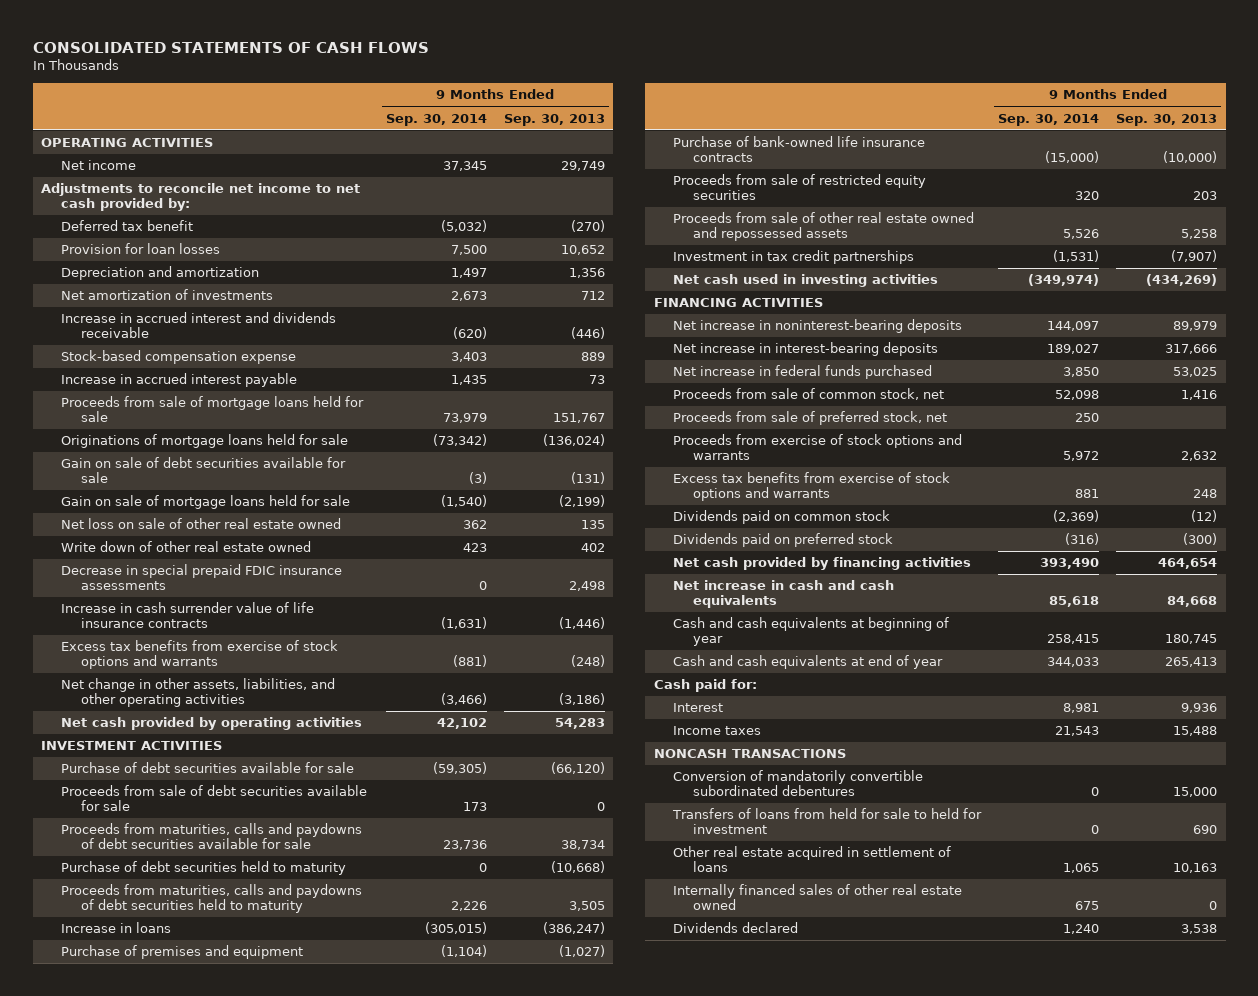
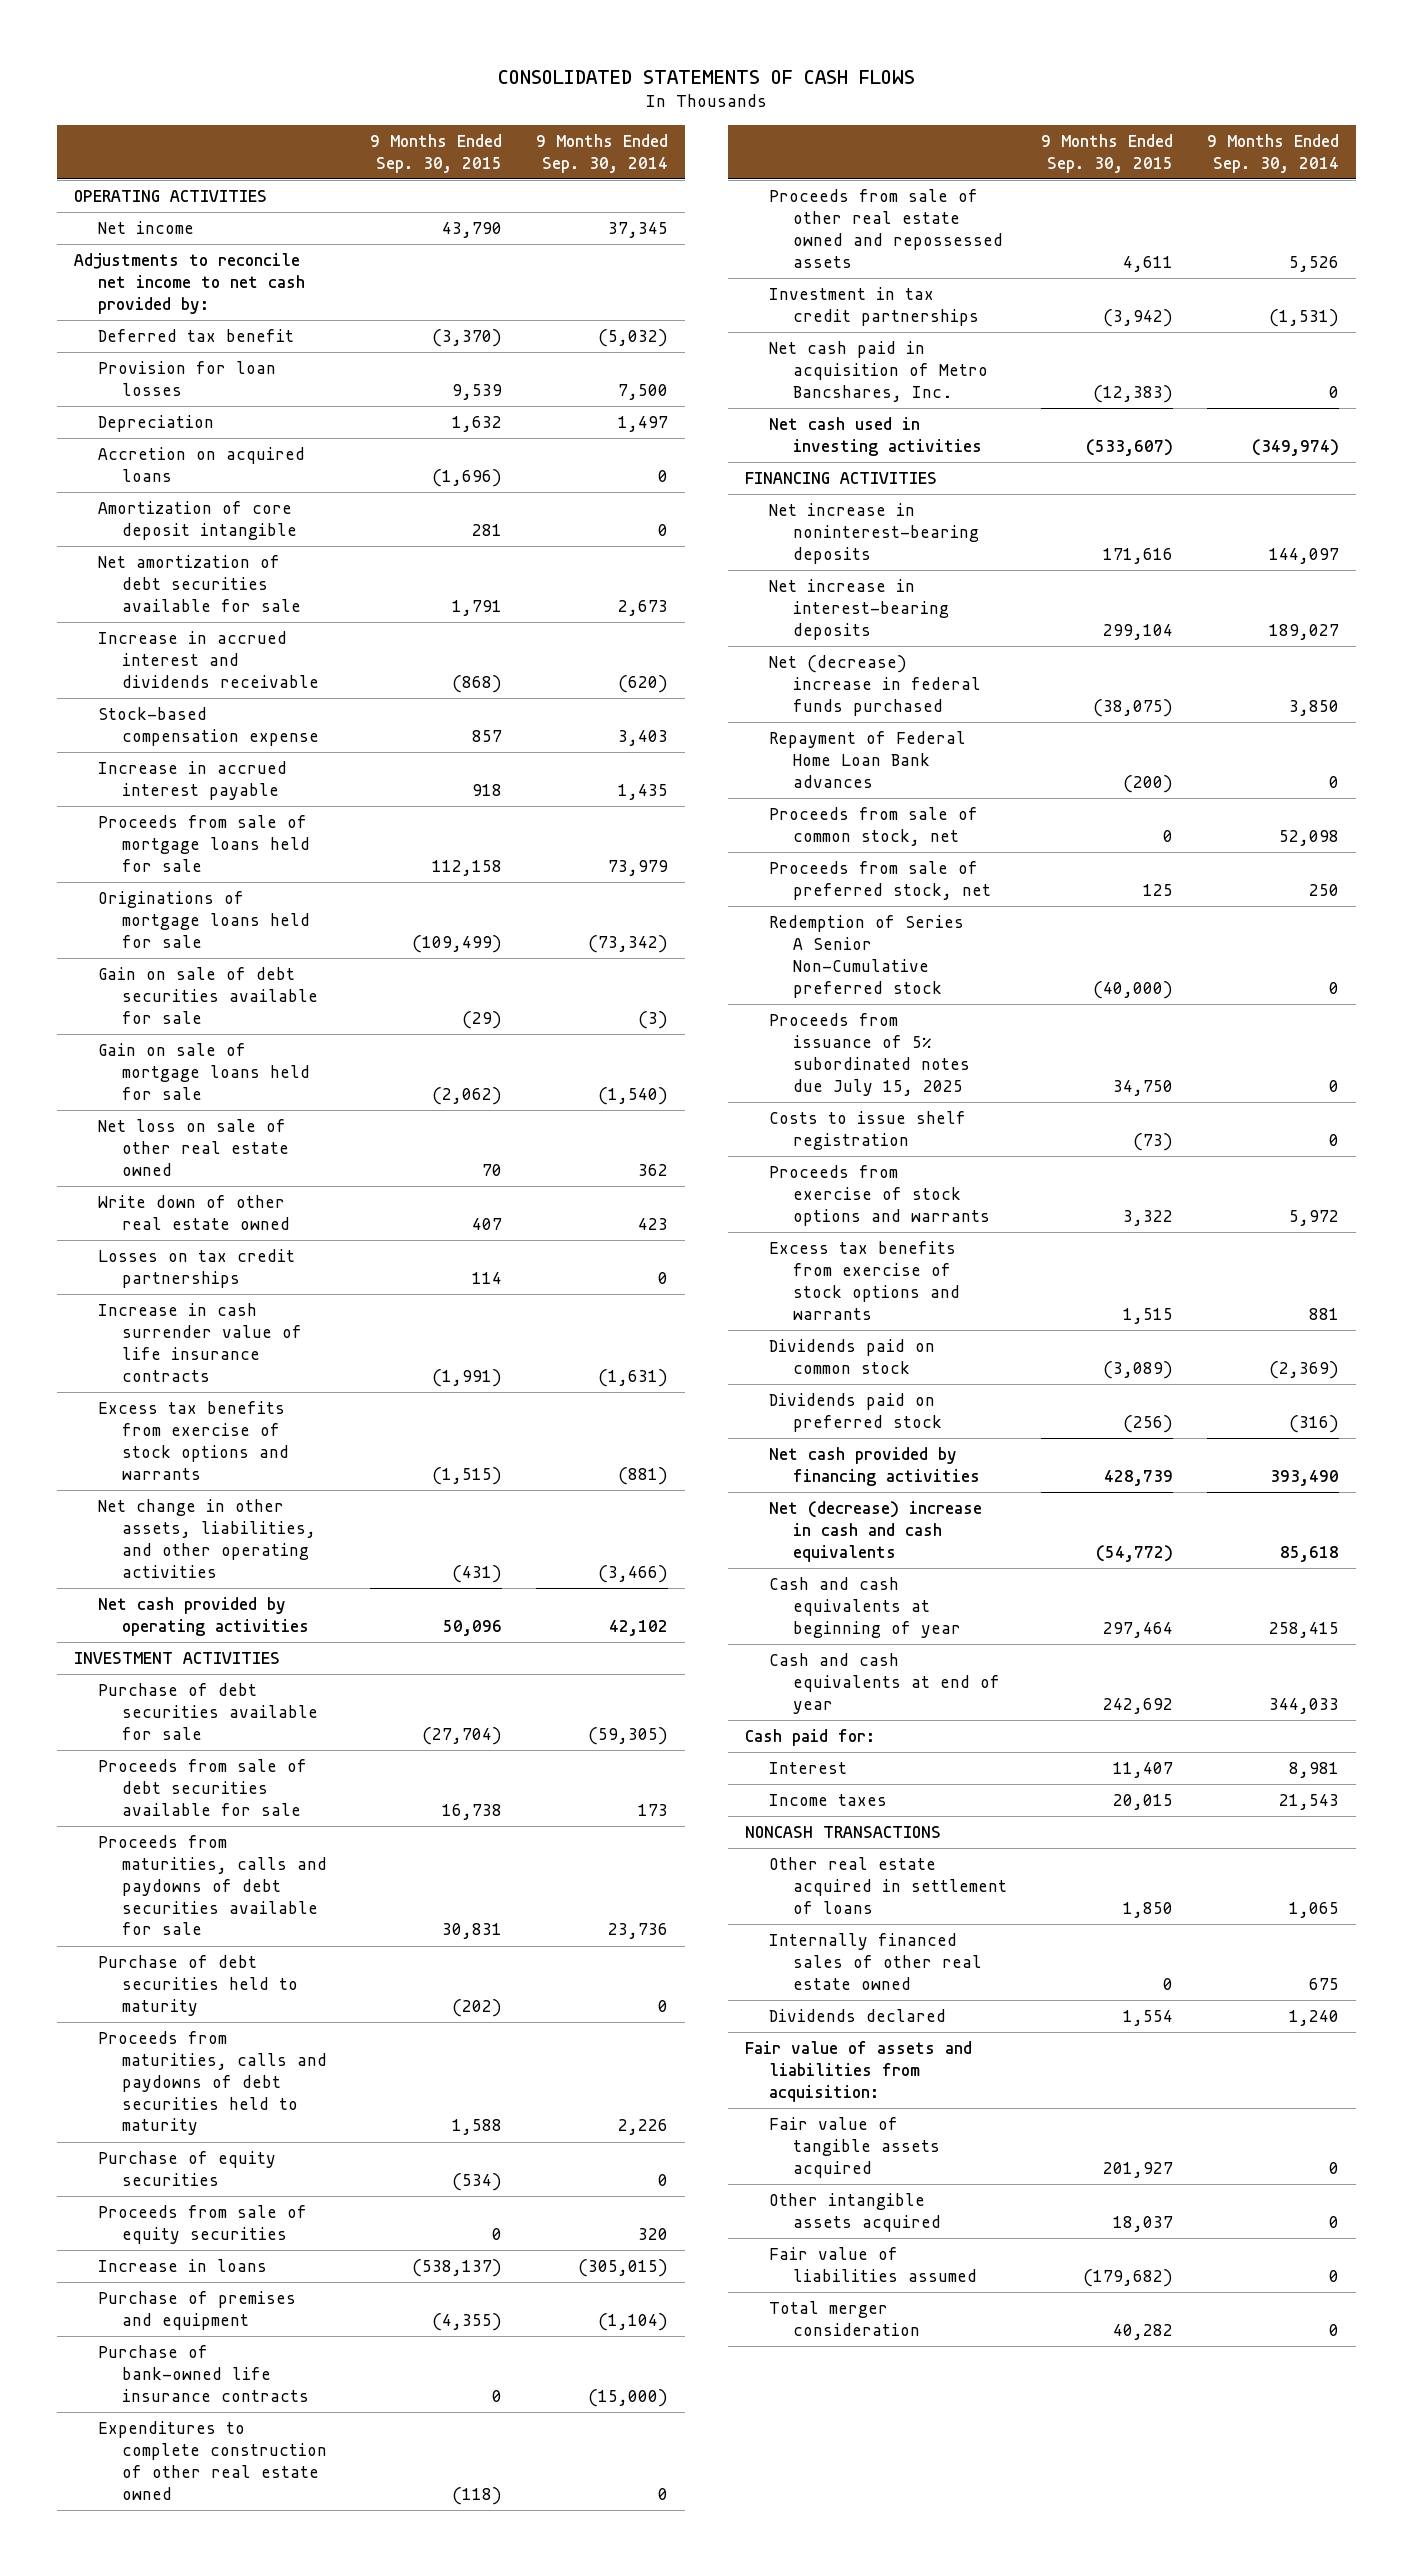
- | 9 Months Ended Sep. 30, 2014 | 9 Months Ended Sep. 30, 2013
+ | 9 Months Ended Sep. 30, 2015 | 9 Months Ended Sep. 30, 2014
- Depreciation and amortization | 1,497 | 1,356
- Net amortization of investments | 2,673 | 712
+ Depreciation | 1,632 | 1,497
+ Accretion on acquired loans | (1,696) | 0
+ Amortization of core deposit intangible | 281 | 0
+ Net amortization of debt securities available for sale | 1,791 | 2,673
- Decrease in special prepaid FDIC insurance assessments | 0 | 2,498
+ Losses on tax credit partnerships | 114 | 0
+ Purchase of equity securities | (534) | 0
+ Proceeds from sale of equity securities | 0 | 320
- Proceeds from sale of restricted equity securities | 320 | 203
+ Expenditures to complete construction of other real estate owned | (118) | 0
+ Net cash paid in acquisition of Metro Bancshares, Inc. | (12,383) | 0
- Net increase in federal funds purchased | 3,850 | 53,025
+ Net (decrease) increase in federal funds purchased | (38,075) | 3,850
+ Repayment of Federal Home Loan Bank advances | (200) | 0
+ Redemption of Series A Senior Non-Cumulative preferred stock | (40,000) | 0
+ Proceeds from issuance of 5% subordinated notes due July 15, 2025 | 34,750 | 0
+ Costs to issue shelf registration | (73) | 0
- Net increase in cash and cash equivalents | 85,618 | 84,668
+ Net (decrease) increase in cash and cash equivalents | (54,772) | 85,618
- Conversion of mandatorily convertible subordinated debentures | 0 | 15,000
- Transfers of loans from held for sale to held for investment | 0 | 690
+ Fair value of assets and liabilities from acquisition:
+ Fair value of tangible assets acquired | 201,927 | 0
+ Other intangible assets acquired | 18,037 | 0
+ Fair value of liabilities assumed | (179,682) | 0
+ Total merger consideration | 40,282 | 0

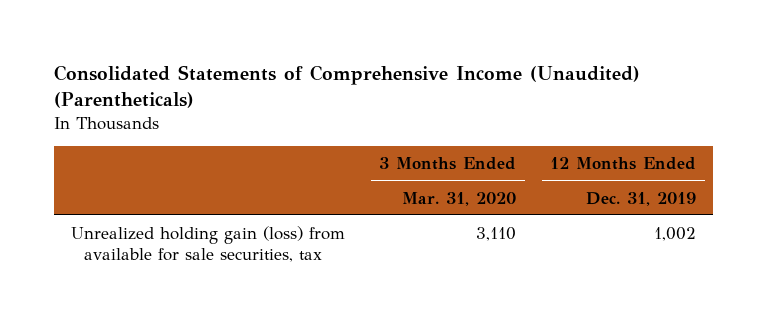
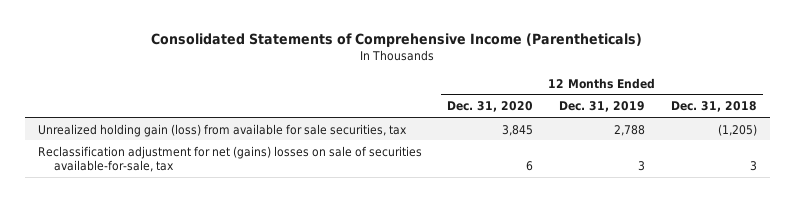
- Consolidated Statements of Comprehensive Income (Unaudited) (Parentheticals)
+ Consolidated Statements of Comprehensive Income (Parentheticals)
- | 3 Months Ended Mar. 31, 2020 | 12 Months Ended Dec. 31, 2019
+ | 12 Months Ended Dec. 31, 2020 | 12 Months Ended Dec. 31, 2019 | 12 Months Ended Dec. 31, 2018
- Unrealized holding gain (loss) from available for sale securities, tax | 3,110 | 1,002
+ Unrealized holding gain (loss) from available for sale securities, tax | 3,845 | 2,788 | (1,205)
+ Reclassification adjustment for net (gains) losses on sale of securities available-for-sale, tax | 6 | 3 | 3

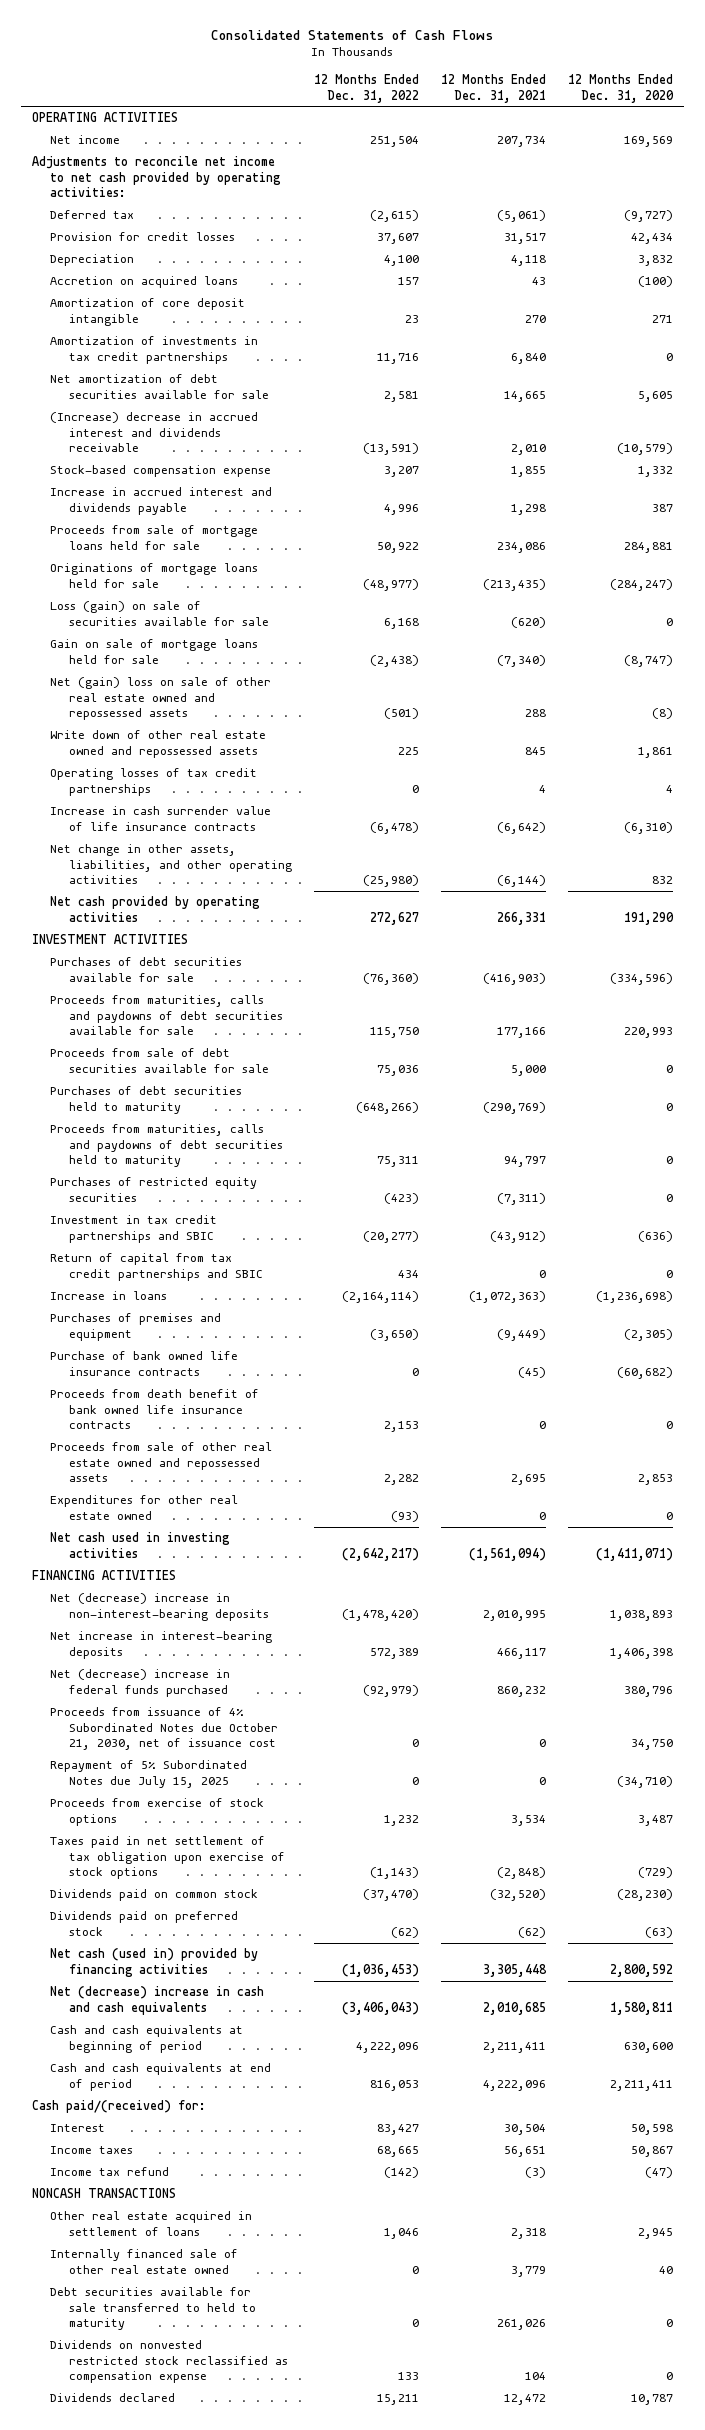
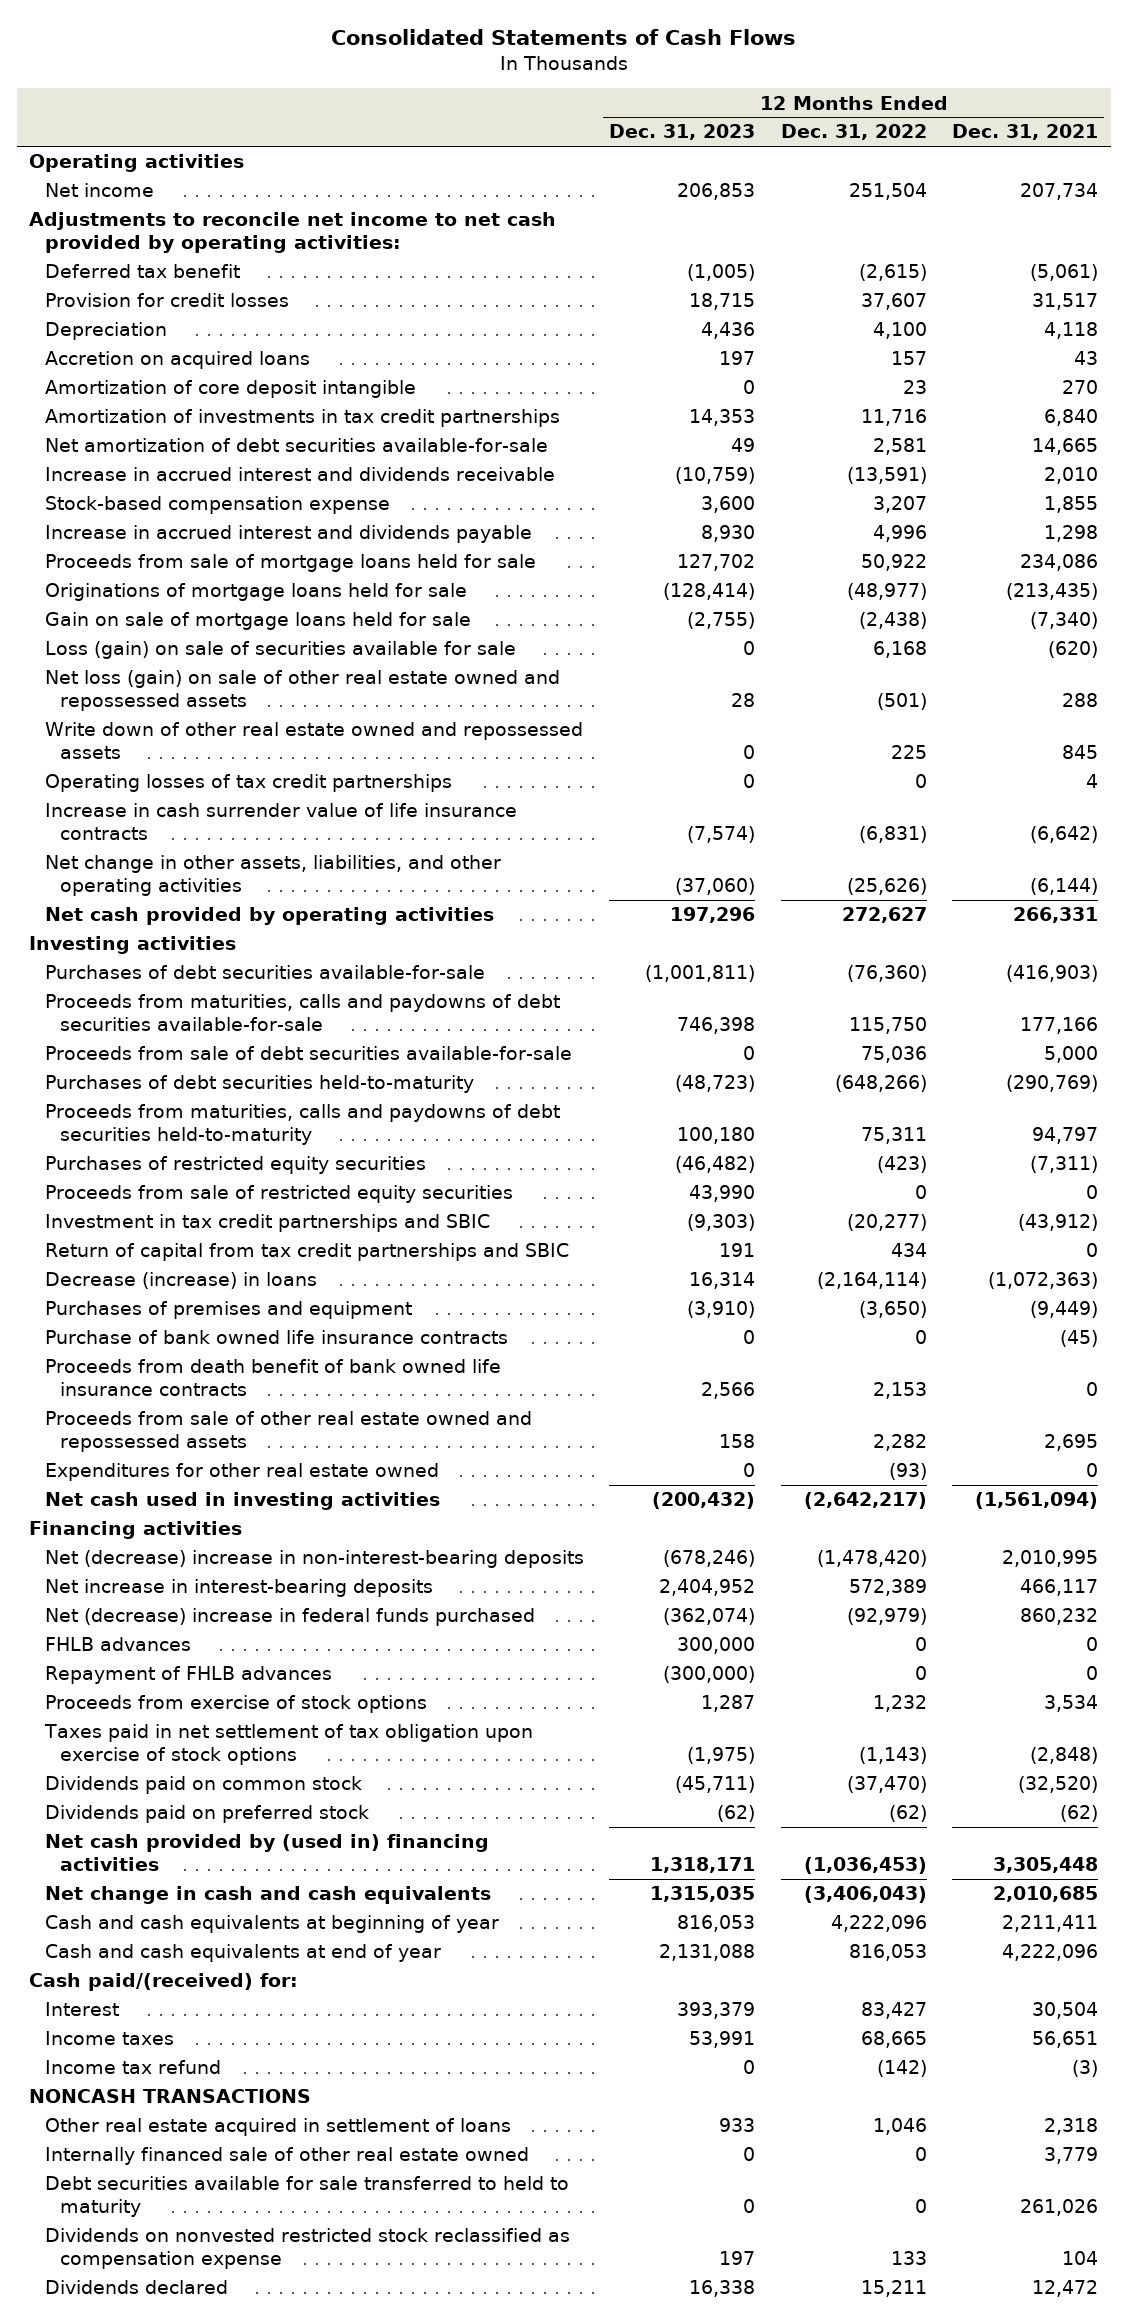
- | 12 Months Ended Dec. 31, 2022 | 12 Months Ended Dec. 31, 2021 | 12 Months Ended Dec. 31, 2020
+ | 12 Months Ended Dec. 31, 2023 | 12 Months Ended Dec. 31, 2022 | 12 Months Ended Dec. 31, 2021
- OPERATING ACTIVITIES
+ Operating activities
- Deferred tax | (2,615) | (5,061) | (9,727)
+ Deferred tax benefit | (1,005) | (2,615) | (5,061)
- Net amortization of debt securities available for sale | 2,581 | 14,665 | 5,605
- (Increase) decrease in accrued interest and dividends receivable | (13,591) | 2,010 | (10,579)
+ Net amortization of debt securities available-for-sale | 49 | 2,581 | 14,665
+ Increase in accrued interest and dividends receivable | (10,759) | (13,591) | 2,010
- Net (gain) loss on sale of other real estate owned and repossessed assets | (501) | 288 | (8)
moved down: Loss (gain) on sale of securities available for sale | 0 | 6,168 | (620)
+ Net loss (gain) on sale of other real estate owned and repossessed assets | 28 | (501) | 288
- Increase in cash surrender value of life insurance contracts | (6,478) | (6,642) | (6,310)
- Net change in other assets, liabilities, and other operating activities | (25,980) | (6,144) | 832
+ Increase in cash surrender value of life insurance contracts | (7,574) | (6,831) | (6,642)
+ Net change in other assets, liabilities, and other operating activities | (37,060) | (25,626) | (6,144)
- INVESTMENT ACTIVITIES
- Purchases of debt securities available for sale | (76,360) | (416,903) | (334,596)
- Proceeds from maturities, calls and paydowns of debt securities available for sale | 115,750 | 177,166 | 220,993
- Proceeds from sale of debt securities available for sale | 75,036 | 5,000 | 0
- Purchases of debt securities held to maturity | (648,266) | (290,769) | 0
- Proceeds from maturities, calls and paydowns of debt securities held to maturity | 75,311 | 94,797 | 0
+ Investing activities
+ Purchases of debt securities available-for-sale | (1,001,811) | (76,360) | (416,903)
+ Proceeds from maturities, calls and paydowns of debt securities available-for-sale | 746,398 | 115,750 | 177,166
+ Proceeds from sale of debt securities available-for-sale | 0 | 75,036 | 5,000
+ Purchases of debt securities held-to-maturity | (48,723) | (648,266) | (290,769)
+ Proceeds from maturities, calls and paydowns of debt securities held-to-maturity | 100,180 | 75,311 | 94,797
+ Proceeds from sale of restricted equity securities | 43,990 | 0 | 0
- Increase in loans | (2,164,114) | (1,072,363) | (1,236,698)
+ Decrease (increase) in loans | 16,314 | (2,164,114) | (1,072,363)
- FINANCING ACTIVITIES
+ Financing activities
- Proceeds from issuance of 4% Subordinated Notes due October 21, 2030, net of issuance cost | 0 | 0 | 34,750
- Repayment of 5% Subordinated Notes due July 15, 2025 | 0 | 0 | (34,710)
+ FHLB advances | 300,000 | 0 | 0
+ Repayment of FHLB advances | (300,000) | 0 | 0
- Net cash (used in) provided by financing activities | (1,036,453) | 3,305,448 | 2,800,592
- Net (decrease) increase in cash and cash equivalents | (3,406,043) | 2,010,685 | 1,580,811
- Cash and cash equivalents at beginning of period | 4,222,096 | 2,211,411 | 630,600
- Cash and cash equivalents at end of period | 816,053 | 4,222,096 | 2,211,411
+ Net cash provided by (used in) financing activities | 1,318,171 | (1,036,453) | 3,305,448
+ Net change in cash and cash equivalents | 1,315,035 | (3,406,043) | 2,010,685
+ Cash and cash equivalents at beginning of year | 816,053 | 4,222,096 | 2,211,411
+ Cash and cash equivalents at end of year | 2,131,088 | 816,053 | 4,222,096

